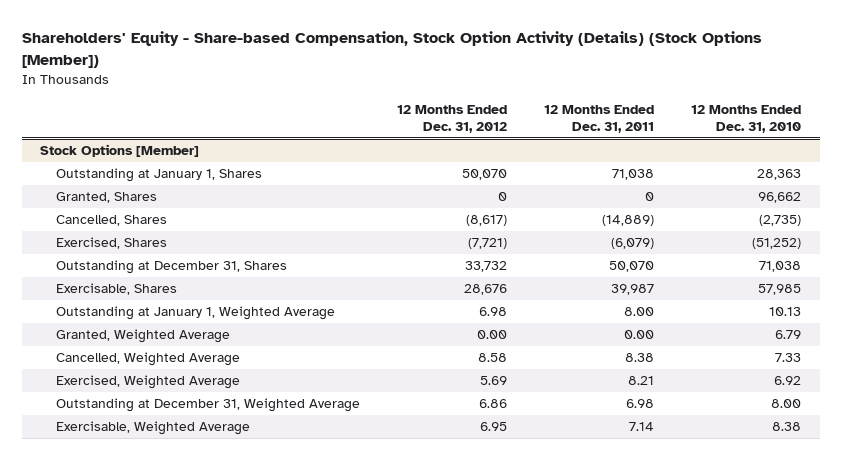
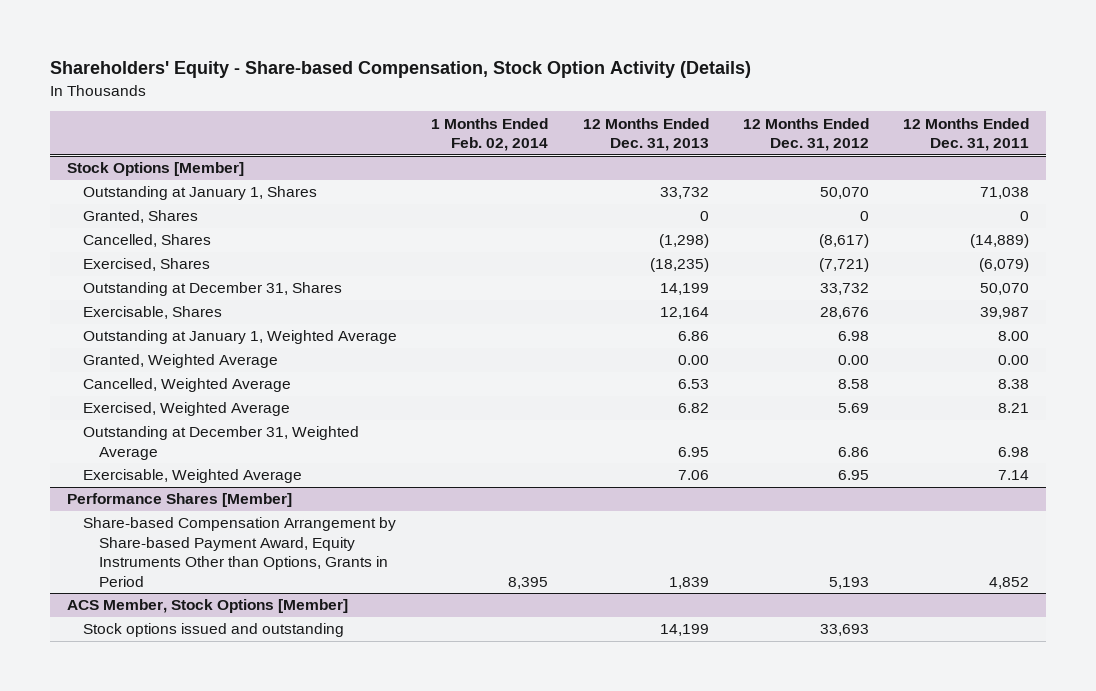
- Shareholders' Equity - Share-based Compensation, Stock Option Activity (Details) (Stock Options [Member])
+ Shareholders' Equity - Share-based Compensation, Stock Option Activity (Details)
- | 12 Months Ended Dec. 31, 2012 | 12 Months Ended Dec. 31, 2011 | 12 Months Ended Dec. 31, 2010
+ | 1 Months Ended Feb. 02, 2014 | 12 Months Ended Dec. 31, 2013 | 12 Months Ended Dec. 31, 2012 | 12 Months Ended Dec. 31, 2011
+ Performance Shares [Member]
+ Share-based Compensation Arrangement by Share-based Payment Award, Equity Instruments Other than Options, Grants in Period | 8,395 | 1,839 | 5,193 | 4,852
+ ACS Member, Stock Options [Member]
+ Stock options issued and outstanding | | 14,199 | 33,693 |

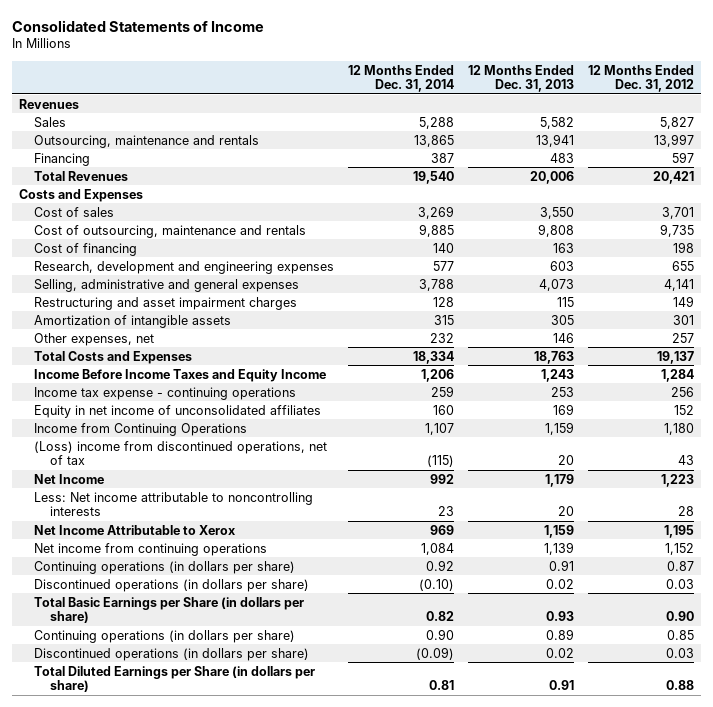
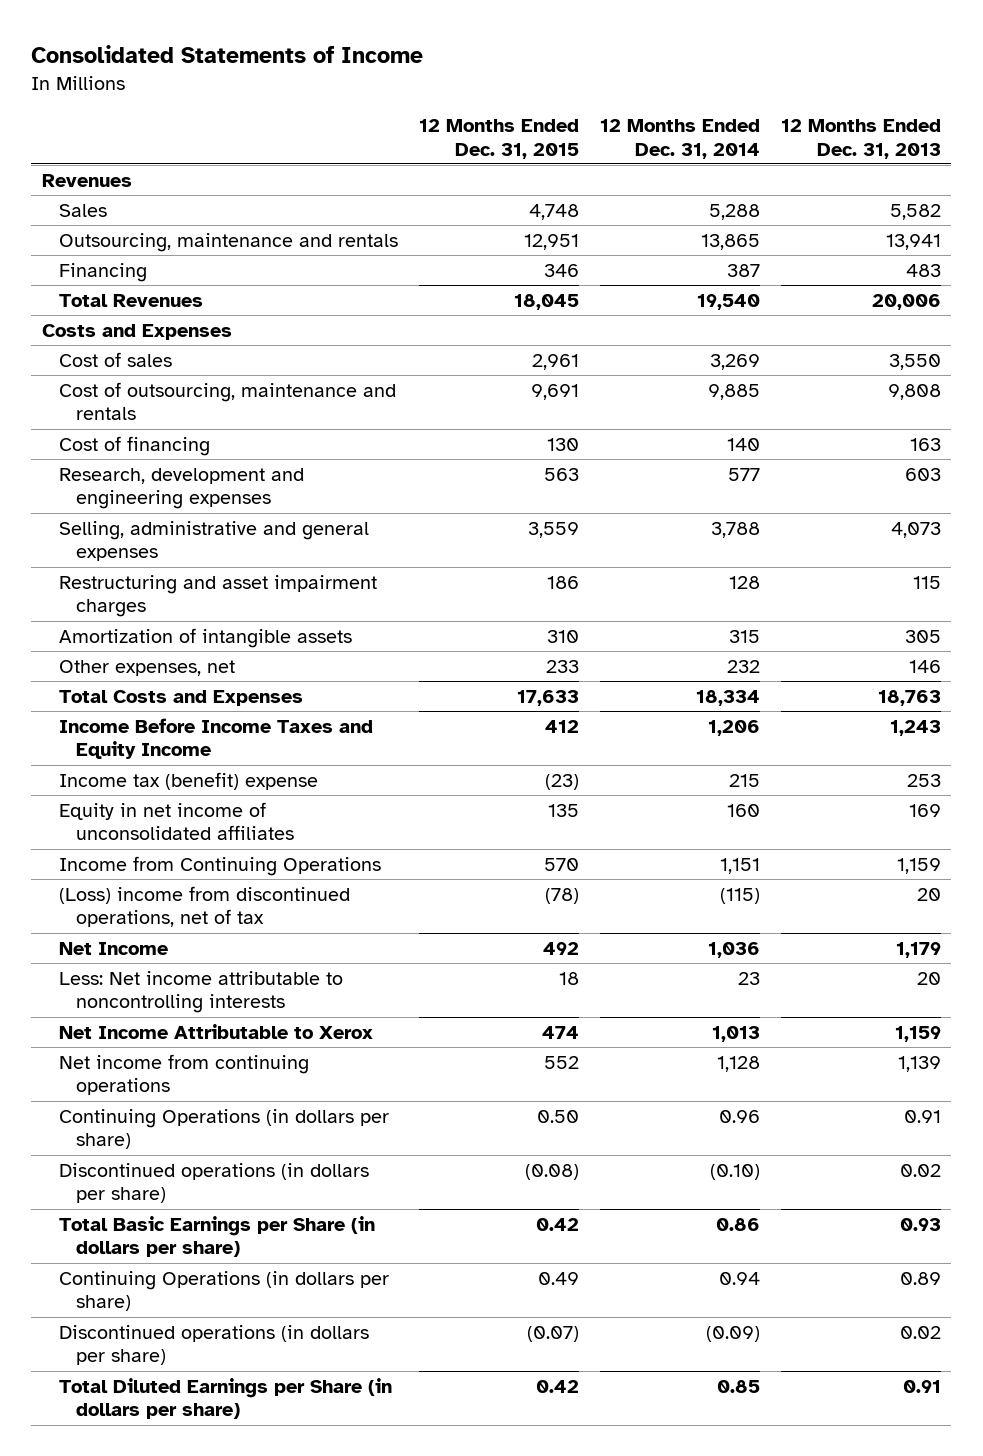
- | 12 Months Ended Dec. 31, 2014 | 12 Months Ended Dec. 31, 2013 | 12 Months Ended Dec. 31, 2012
+ | 12 Months Ended Dec. 31, 2015 | 12 Months Ended Dec. 31, 2014 | 12 Months Ended Dec. 31, 2013
- Income tax expense - continuing operations | 259 | 253 | 256
+ Income tax (benefit) expense | (23) | 215 | 253
- Income from Continuing Operations | 1,107 | 1,159 | 1,180
+ Income from Continuing Operations | 570 | 1,151 | 1,159
- Net Income | 992 | 1,179 | 1,223
+ Net Income | 492 | 1,036 | 1,179
- Net Income Attributable to Xerox | 969 | 1,159 | 1,195
- Net income from continuing operations | 1,084 | 1,139 | 1,152
- Continuing operations (in dollars per share) | 0.92 | 0.91 | 0.87
+ Net Income Attributable to Xerox | 474 | 1,013 | 1,159
+ Net income from continuing operations | 552 | 1,128 | 1,139
+ Continuing Operations (in dollars per share) | 0.50 | 0.96 | 0.91
- Total Basic Earnings per Share (in dollars per share) | 0.82 | 0.93 | 0.90
- Continuing operations (in dollars per share) | 0.90 | 0.89 | 0.85
+ Total Basic Earnings per Share (in dollars per share) | 0.42 | 0.86 | 0.93
+ Continuing Operations (in dollars per share) | 0.49 | 0.94 | 0.89
- Total Diluted Earnings per Share (in dollars per share) | 0.81 | 0.91 | 0.88
+ Total Diluted Earnings per Share (in dollars per share) | 0.42 | 0.85 | 0.91

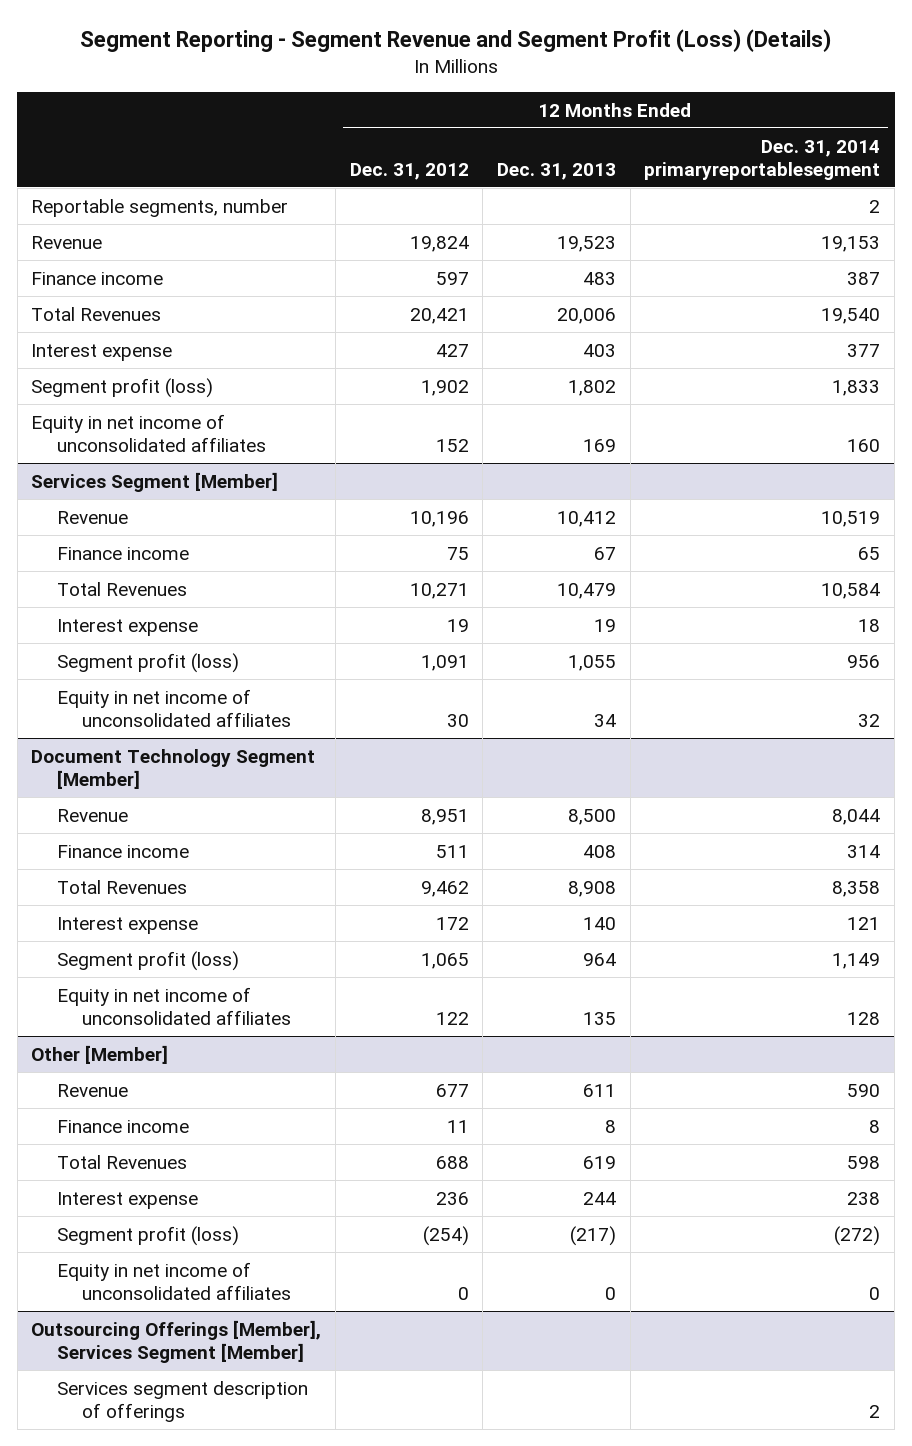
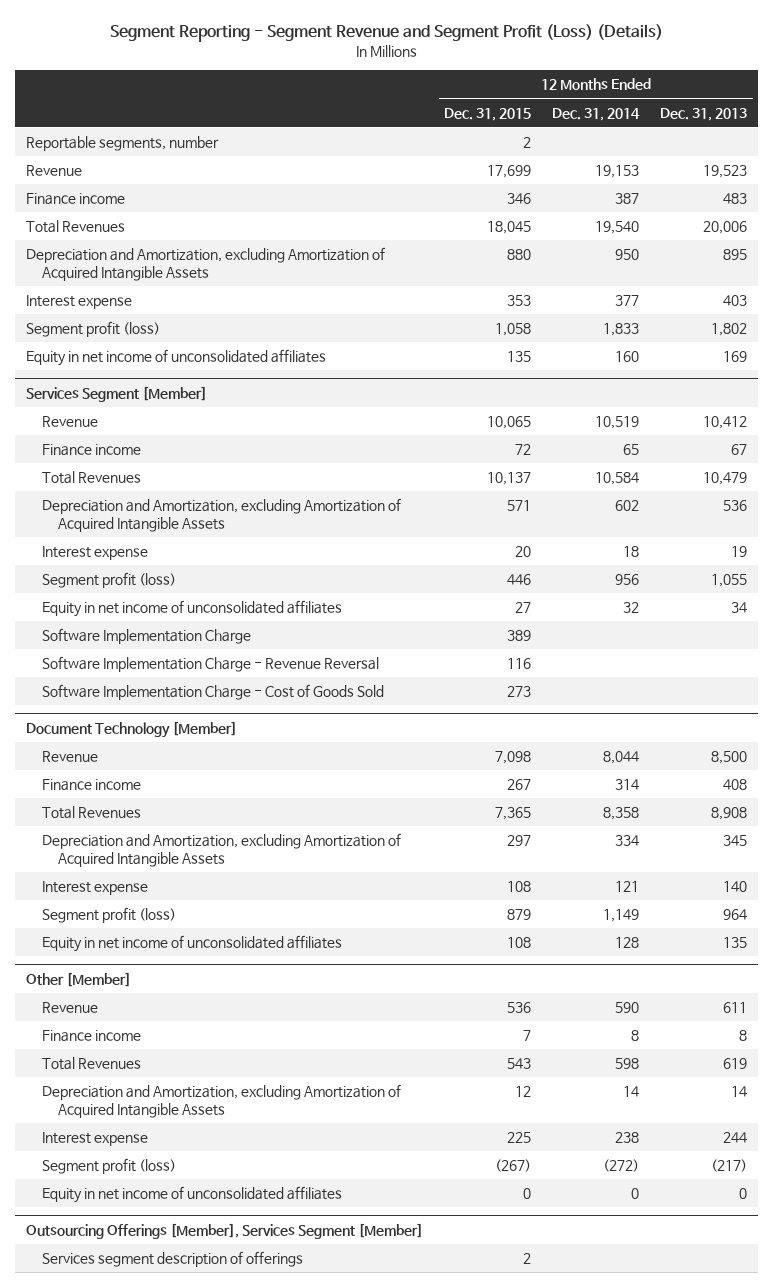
- | 12 Months Ended Dec. 31, 2012 | 12 Months Ended Dec. 31, 2013 | 12 Months Ended Dec. 31, 2014 primaryreportablesegment
+ | 12 Months Ended Dec. 31, 2015 | 12 Months Ended Dec. 31, 2014 | 12 Months Ended Dec. 31, 2013
+ Depreciation and Amortization, excluding Amortization of Acquired Intangible Assets | 880 | 950 | 895
@ Services Segment [Member]
+ Depreciation and Amortization, excluding Amortization of Acquired Intangible Assets | 571 | 602 | 536
- Document Technology Segment [Member]
@ Services Segment [Member]
+ Software Implementation Charge | 389 | |
+ Software Implementation Charge - Revenue Reversal | 116 | |
+ Software Implementation Charge - Cost of Goods Sold | 273 | |
+ Document Technology [Member]
+ Depreciation and Amortization, excluding Amortization of Acquired Intangible Assets | 297 | 334 | 345
@ Other [Member]
+ Depreciation and Amortization, excluding Amortization of Acquired Intangible Assets | 12 | 14 | 14

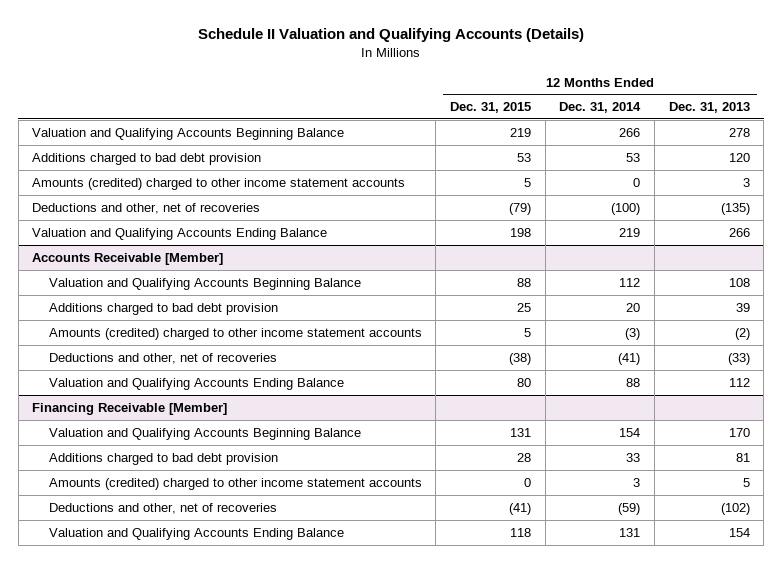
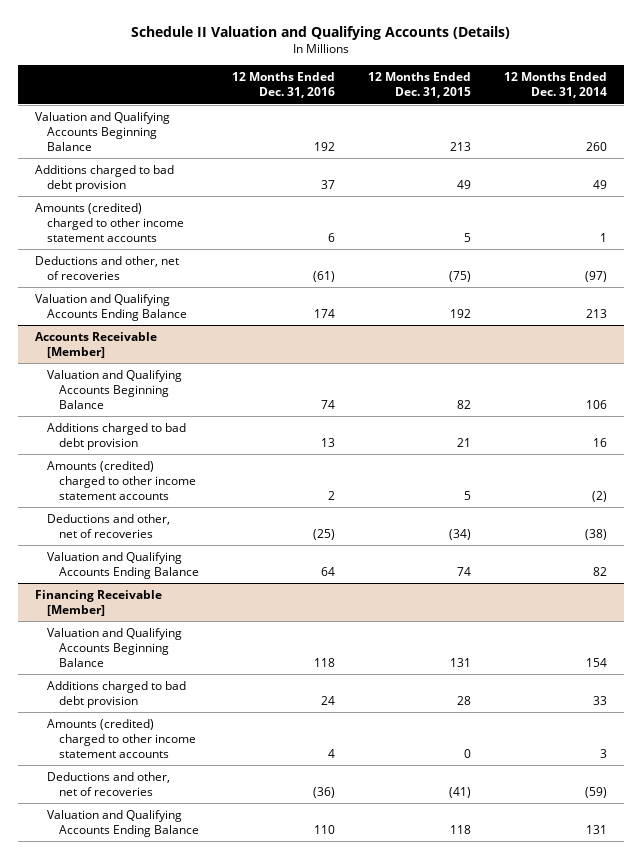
- | 12 Months Ended Dec. 31, 2015 | 12 Months Ended Dec. 31, 2014 | 12 Months Ended Dec. 31, 2013
+ | 12 Months Ended Dec. 31, 2016 | 12 Months Ended Dec. 31, 2015 | 12 Months Ended Dec. 31, 2014
- Valuation and Qualifying Accounts Beginning Balance | 219 | 266 | 278
- Additions charged to bad debt provision | 53 | 53 | 120
- Amounts (credited) charged to other income statement accounts | 5 | 0 | 3
- Deductions and other, net of recoveries | (79) | (100) | (135)
- Valuation and Qualifying Accounts Ending Balance | 198 | 219 | 266
+ Valuation and Qualifying Accounts Beginning Balance | 192 | 213 | 260
+ Additions charged to bad debt provision | 37 | 49 | 49
+ Amounts (credited) charged to other income statement accounts | 6 | 5 | 1
+ Deductions and other, net of recoveries | (61) | (75) | (97)
+ Valuation and Qualifying Accounts Ending Balance | 174 | 192 | 213
@ Accounts Receivable [Member]
- Valuation and Qualifying Accounts Beginning Balance | 88 | 112 | 108
- Additions charged to bad debt provision | 25 | 20 | 39
- Amounts (credited) charged to other income statement accounts | 5 | (3) | (2)
- Deductions and other, net of recoveries | (38) | (41) | (33)
- Valuation and Qualifying Accounts Ending Balance | 80 | 88 | 112
+ Valuation and Qualifying Accounts Beginning Balance | 74 | 82 | 106
+ Additions charged to bad debt provision | 13 | 21 | 16
+ Amounts (credited) charged to other income statement accounts | 2 | 5 | (2)
+ Deductions and other, net of recoveries | (25) | (34) | (38)
+ Valuation and Qualifying Accounts Ending Balance | 64 | 74 | 82

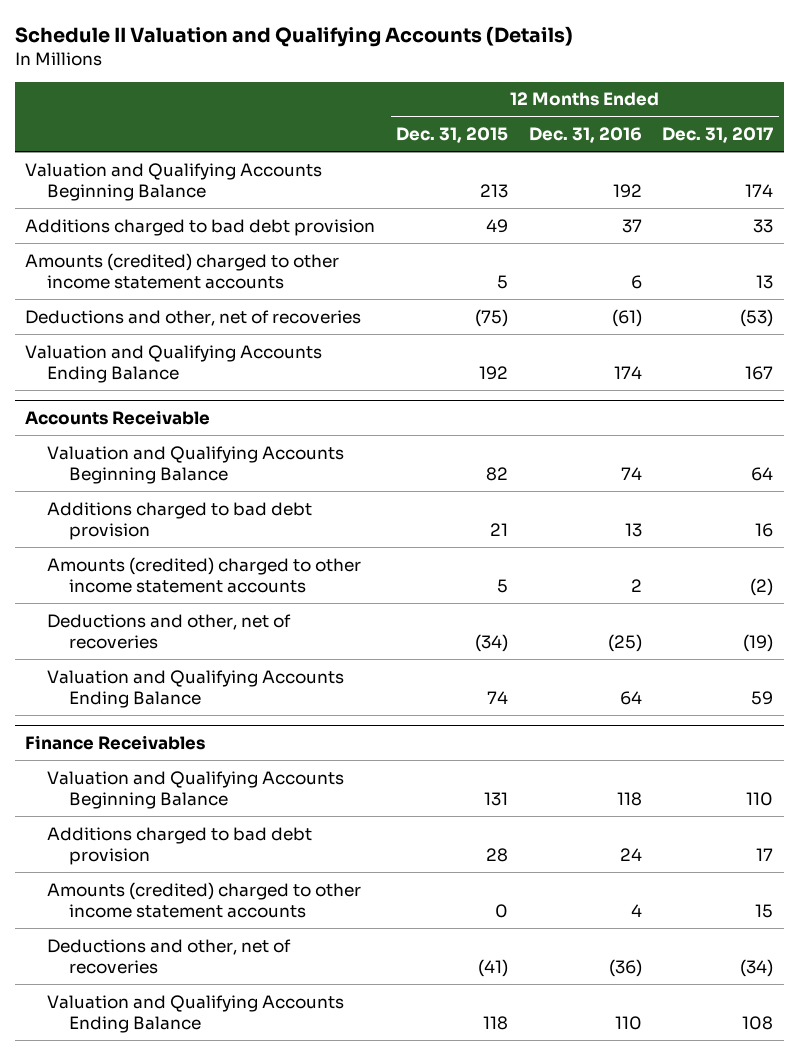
- | 12 Months Ended Dec. 31, 2016 | 12 Months Ended Dec. 31, 2015 | 12 Months Ended Dec. 31, 2014
+ | 12 Months Ended Dec. 31, 2015 | 12 Months Ended Dec. 31, 2016 | 12 Months Ended Dec. 31, 2017
- Accounts Receivable [Member]
+ Accounts Receivable
- Financing Receivable [Member]
+ Finance Receivables

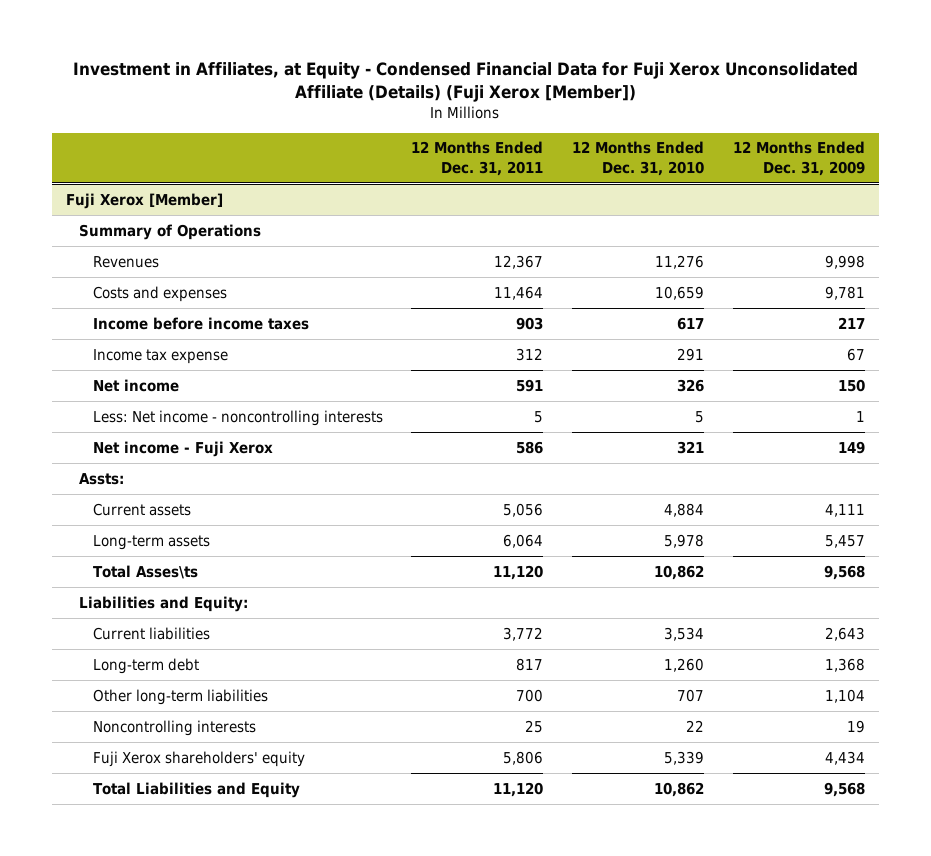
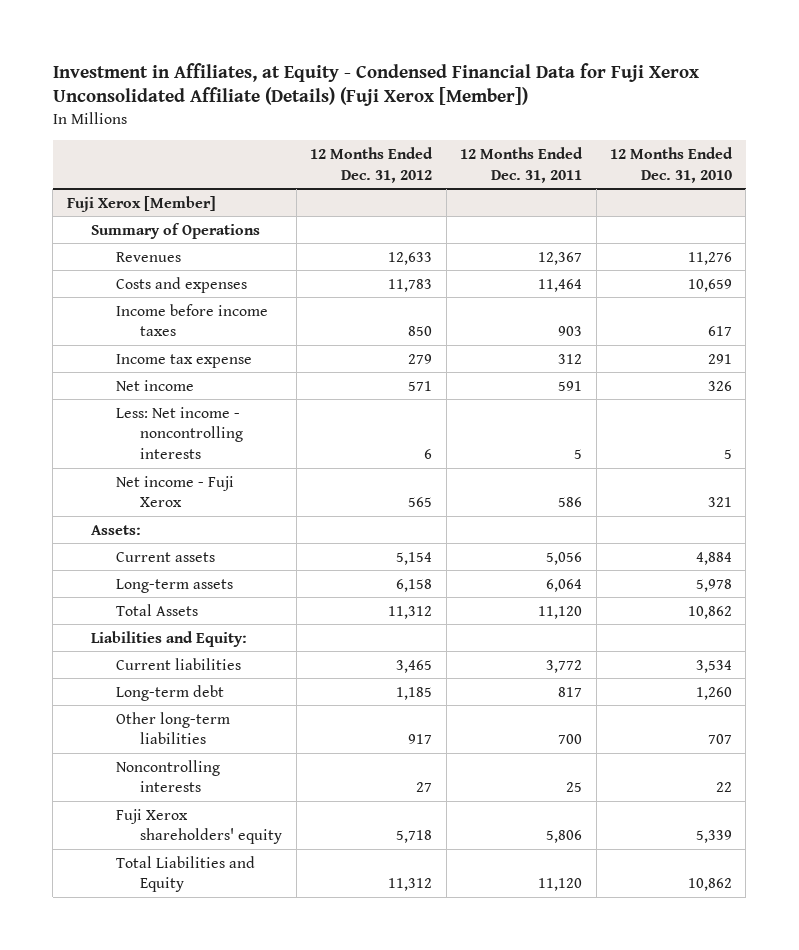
- | 12 Months Ended Dec. 31, 2011 | 12 Months Ended Dec. 31, 2010 | 12 Months Ended Dec. 31, 2009
+ | 12 Months Ended Dec. 31, 2012 | 12 Months Ended Dec. 31, 2011 | 12 Months Ended Dec. 31, 2010
@ Fuji Xerox [Member]
- Assts:
+ Assets:
- Total Asses\ts | 11,120 | 10,862 | 9,568
+ Total Assets | 11,312 | 11,120 | 10,862

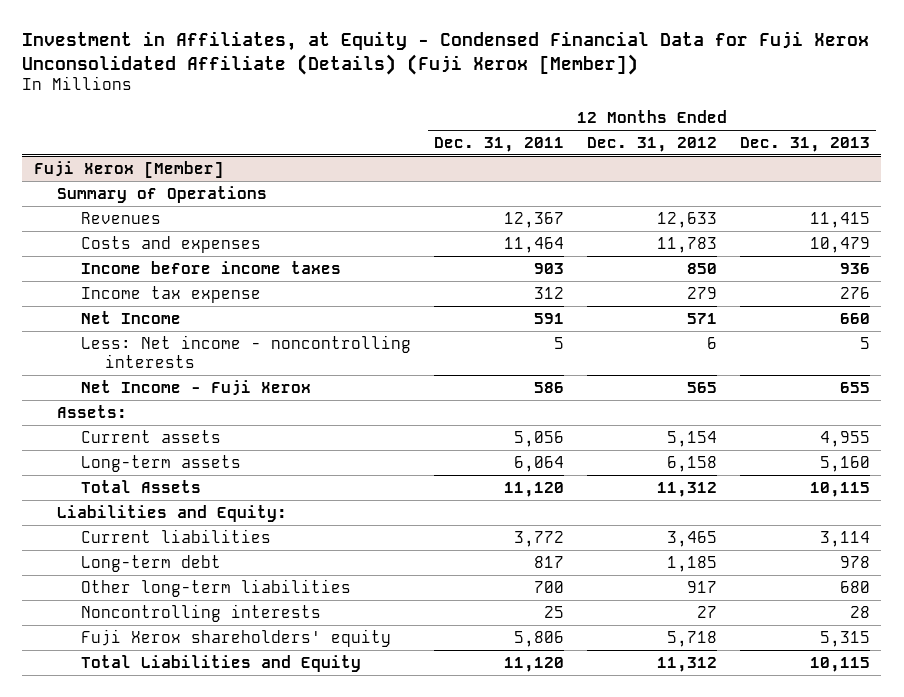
- | 12 Months Ended Dec. 31, 2012 | 12 Months Ended Dec. 31, 2011 | 12 Months Ended Dec. 31, 2010
+ | 12 Months Ended Dec. 31, 2011 | 12 Months Ended Dec. 31, 2012 | 12 Months Ended Dec. 31, 2013
@ Fuji Xerox [Member]
- Net income | 571 | 591 | 326
+ Net Income | 591 | 571 | 660
- Net income - Fuji Xerox | 565 | 586 | 321
+ Net Income - Fuji Xerox | 586 | 565 | 655

